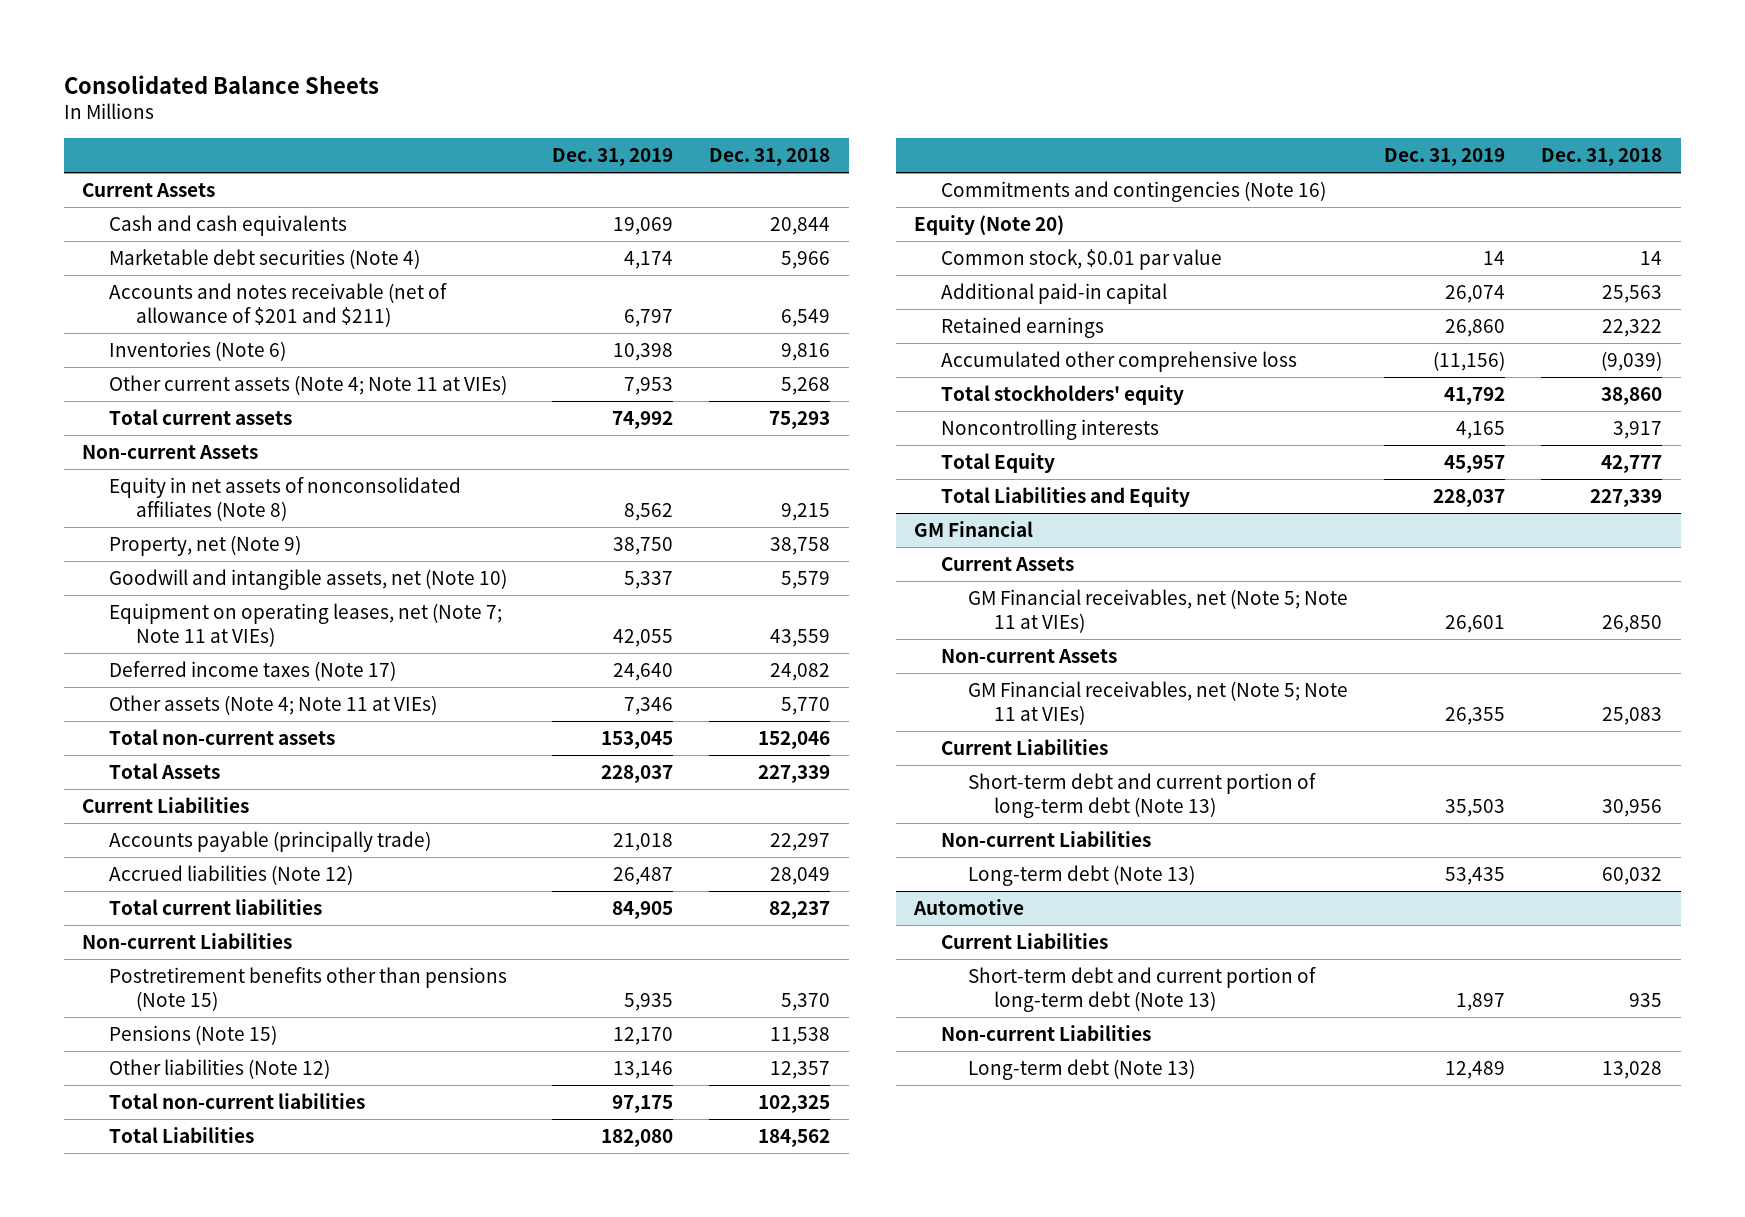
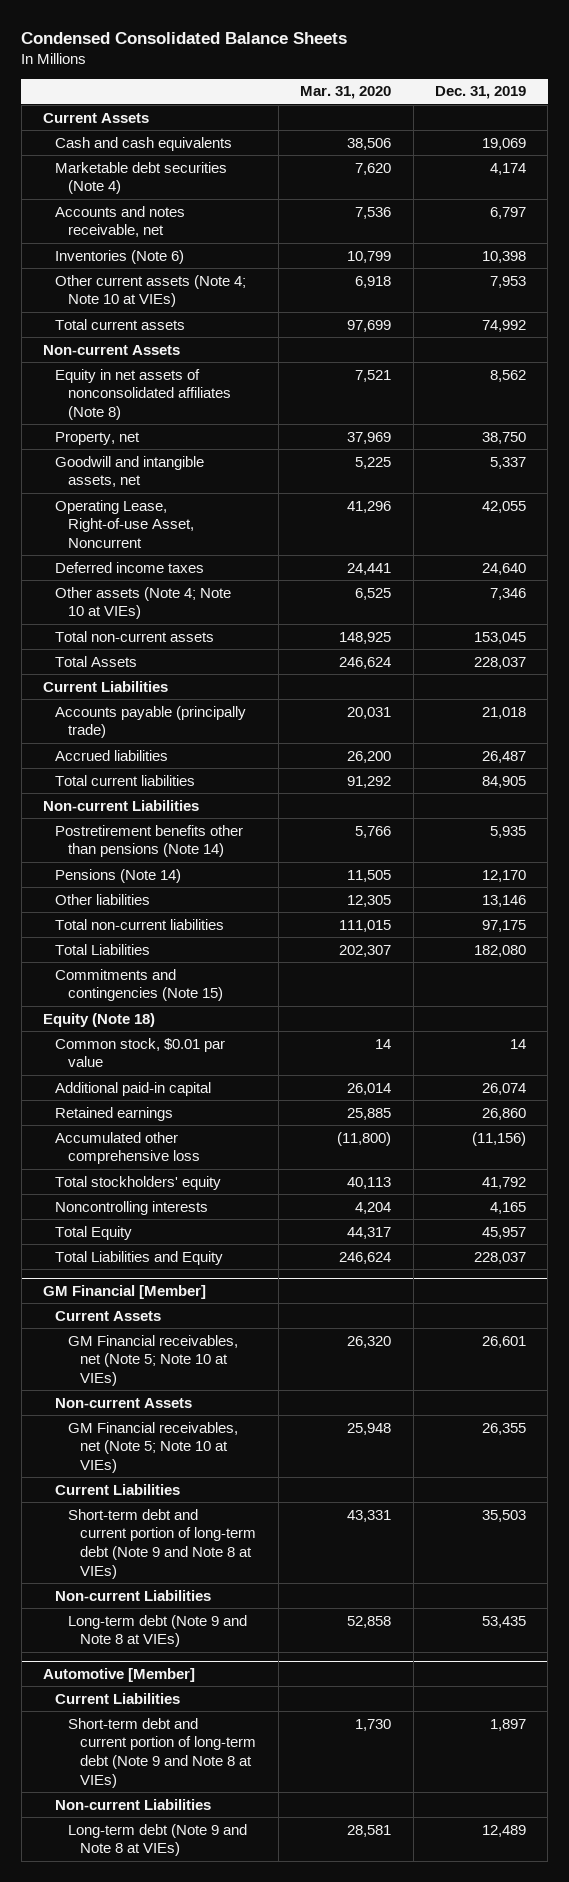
- Consolidated Balance Sheets
+ Condensed Consolidated Balance Sheets
- | Dec. 31, 2019 | Dec. 31, 2018
+ | Mar. 31, 2020 | Dec. 31, 2019
- Accounts and notes receivable (net of allowance of $201 and $211) | 6,797 | 6,549
+ Accounts and notes receivable, net | 7,536 | 6,797
- Other current assets (Note 4; Note 11 at VIEs) | 7,953 | 5,268
+ Other current assets (Note 4; Note 10 at VIEs) | 6,918 | 7,953
- Property, net (Note 9) | 38,750 | 38,758
- Goodwill and intangible assets, net (Note 10) | 5,337 | 5,579
- Equipment on operating leases, net (Note 7; Note 11 at VIEs) | 42,055 | 43,559
- Deferred income taxes (Note 17) | 24,640 | 24,082
- Other assets (Note 4; Note 11 at VIEs) | 7,346 | 5,770
+ Property, net | 37,969 | 38,750
+ Goodwill and intangible assets, net | 5,225 | 5,337
+ Operating Lease, Right-of-use Asset, Noncurrent | 41,296 | 42,055
+ Deferred income taxes | 24,441 | 24,640
+ Other assets (Note 4; Note 10 at VIEs) | 6,525 | 7,346
- Accrued liabilities (Note 12) | 26,487 | 28,049
+ Accrued liabilities | 26,200 | 26,487
- Postretirement benefits other than pensions (Note 15) | 5,935 | 5,370
- Pensions (Note 15) | 12,170 | 11,538
- Other liabilities (Note 12) | 13,146 | 12,357
+ Postretirement benefits other than pensions (Note 14) | 5,766 | 5,935
+ Pensions (Note 14) | 11,505 | 12,170
+ Other liabilities | 12,305 | 13,146
- Commitments and contingencies (Note 16)
- Equity (Note 20)
+ Commitments and contingencies (Note 15)
+ Equity (Note 18)
- GM Financial
+ GM Financial [Member]
- GM Financial receivables, net (Note 5; Note 11 at VIEs) | 26,601 | 26,850
+ GM Financial receivables, net (Note 5; Note 10 at VIEs) | 26,320 | 26,601
- GM Financial receivables, net (Note 5; Note 11 at VIEs) | 26,355 | 25,083
+ GM Financial receivables, net (Note 5; Note 10 at VIEs) | 25,948 | 26,355
- Short-term debt and current portion of long-term debt (Note 13) | 35,503 | 30,956
+ Short-term debt and current portion of long-term debt (Note 9 and Note 8 at VIEs) | 43,331 | 35,503
- Long-term debt (Note 13) | 53,435 | 60,032
- Automotive
+ Long-term debt (Note 9 and Note 8 at VIEs) | 52,858 | 53,435
+ Automotive [Member]
- Short-term debt and current portion of long-term debt (Note 13) | 1,897 | 935
+ Short-term debt and current portion of long-term debt (Note 9 and Note 8 at VIEs) | 1,730 | 1,897
- Long-term debt (Note 13) | 12,489 | 13,028
+ Long-term debt (Note 9 and Note 8 at VIEs) | 28,581 | 12,489

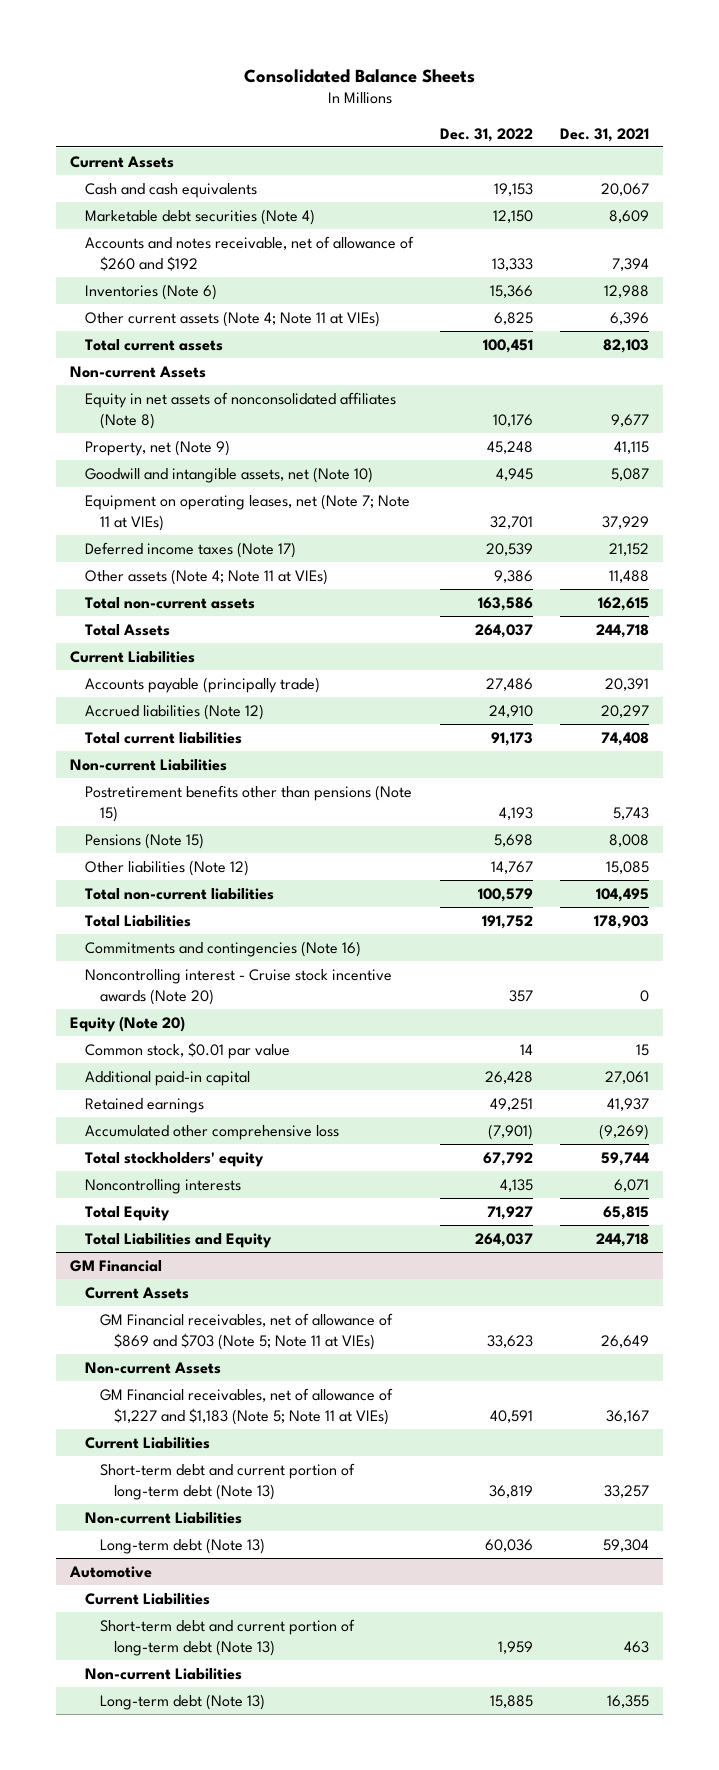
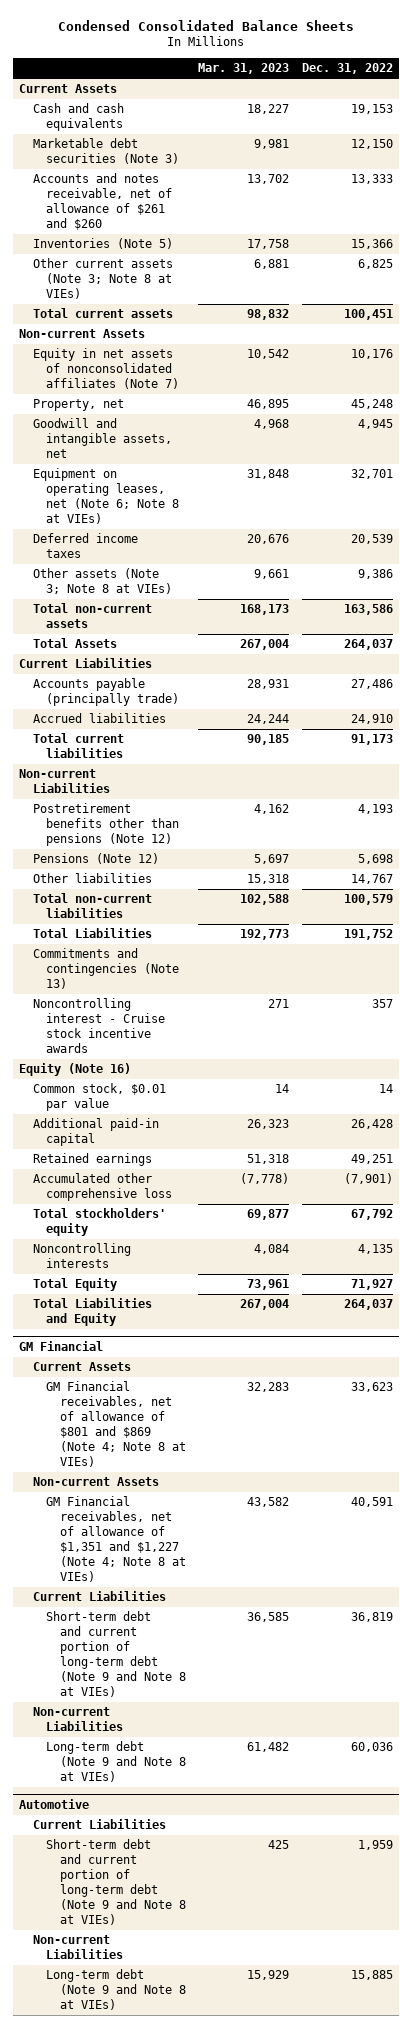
- Consolidated Balance Sheets
+ Condensed Consolidated Balance Sheets
- | Dec. 31, 2022 | Dec. 31, 2021
+ | Mar. 31, 2023 | Dec. 31, 2022
- Marketable debt securities (Note 4) | 12,150 | 8,609
- Accounts and notes receivable, net of allowance of $260 and $192 | 13,333 | 7,394
- Inventories (Note 6) | 15,366 | 12,988
- Other current assets (Note 4; Note 11 at VIEs) | 6,825 | 6,396
+ Marketable debt securities (Note 3) | 9,981 | 12,150
+ Accounts and notes receivable, net of allowance of $261 and $260 | 13,702 | 13,333
+ Inventories (Note 5) | 17,758 | 15,366
+ Other current assets (Note 3; Note 8 at VIEs) | 6,881 | 6,825
- Equity in net assets of nonconsolidated affiliates (Note 8) | 10,176 | 9,677
- Property, net (Note 9) | 45,248 | 41,115
- Goodwill and intangible assets, net (Note 10) | 4,945 | 5,087
- Equipment on operating leases, net (Note 7; Note 11 at VIEs) | 32,701 | 37,929
- Deferred income taxes (Note 17) | 20,539 | 21,152
- Other assets (Note 4; Note 11 at VIEs) | 9,386 | 11,488
+ Equity in net assets of nonconsolidated affiliates (Note 7) | 10,542 | 10,176
+ Property, net | 46,895 | 45,248
+ Goodwill and intangible assets, net | 4,968 | 4,945
+ Equipment on operating leases, net (Note 6; Note 8 at VIEs) | 31,848 | 32,701
+ Deferred income taxes | 20,676 | 20,539
+ Other assets (Note 3; Note 8 at VIEs) | 9,661 | 9,386
- Accrued liabilities (Note 12) | 24,910 | 20,297
+ Accrued liabilities | 24,244 | 24,910
- Postretirement benefits other than pensions (Note 15) | 4,193 | 5,743
- Pensions (Note 15) | 5,698 | 8,008
- Other liabilities (Note 12) | 14,767 | 15,085
+ Postretirement benefits other than pensions (Note 12) | 4,162 | 4,193
+ Pensions (Note 12) | 5,697 | 5,698
+ Other liabilities | 15,318 | 14,767
- Commitments and contingencies (Note 16)
- Noncontrolling interest - Cruise stock incentive awards (Note 20) | 357 | 0
- Equity (Note 20)
+ Commitments and contingencies (Note 13)
+ Noncontrolling interest - Cruise stock incentive awards | 271 | 357
+ Equity (Note 16)
@ GM Financial
- GM Financial receivables, net of allowance of $869 and $703 (Note 5; Note 11 at VIEs) | 33,623 | 26,649
+ GM Financial receivables, net of allowance of $801 and $869 (Note 4; Note 8 at VIEs) | 32,283 | 33,623
- GM Financial receivables, net of allowance of $1,227 and $1,183 (Note 5; Note 11 at VIEs) | 40,591 | 36,167
+ GM Financial receivables, net of allowance of $1,351 and $1,227 (Note 4; Note 8 at VIEs) | 43,582 | 40,591
- Short-term debt and current portion of long-term debt (Note 13) | 36,819 | 33,257
+ Short-term debt and current portion of long-term debt (Note 9 and Note 8 at VIEs) | 36,585 | 36,819
- Long-term debt (Note 13) | 60,036 | 59,304
+ Long-term debt (Note 9 and Note 8 at VIEs) | 61,482 | 60,036
@ Automotive
- Short-term debt and current portion of long-term debt (Note 13) | 1,959 | 463
+ Short-term debt and current portion of long-term debt (Note 9 and Note 8 at VIEs) | 425 | 1,959
- Long-term debt (Note 13) | 15,885 | 16,355
+ Long-term debt (Note 9 and Note 8 at VIEs) | 15,929 | 15,885

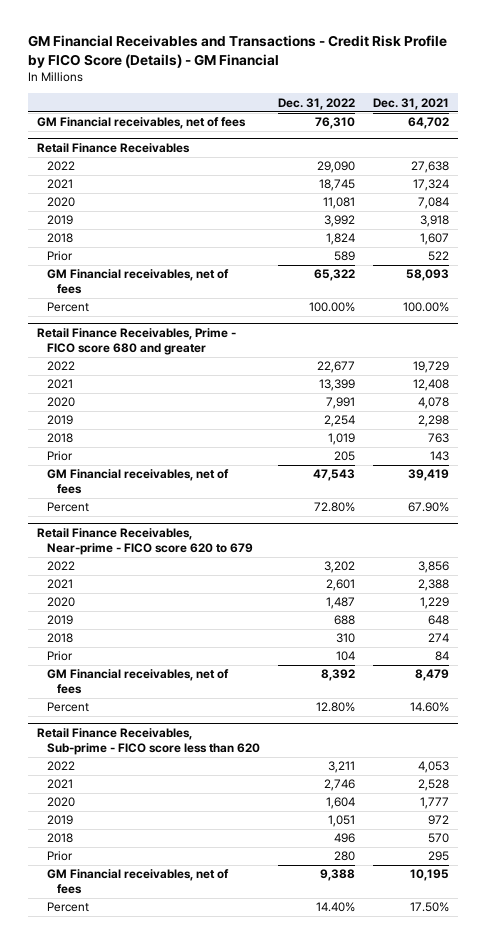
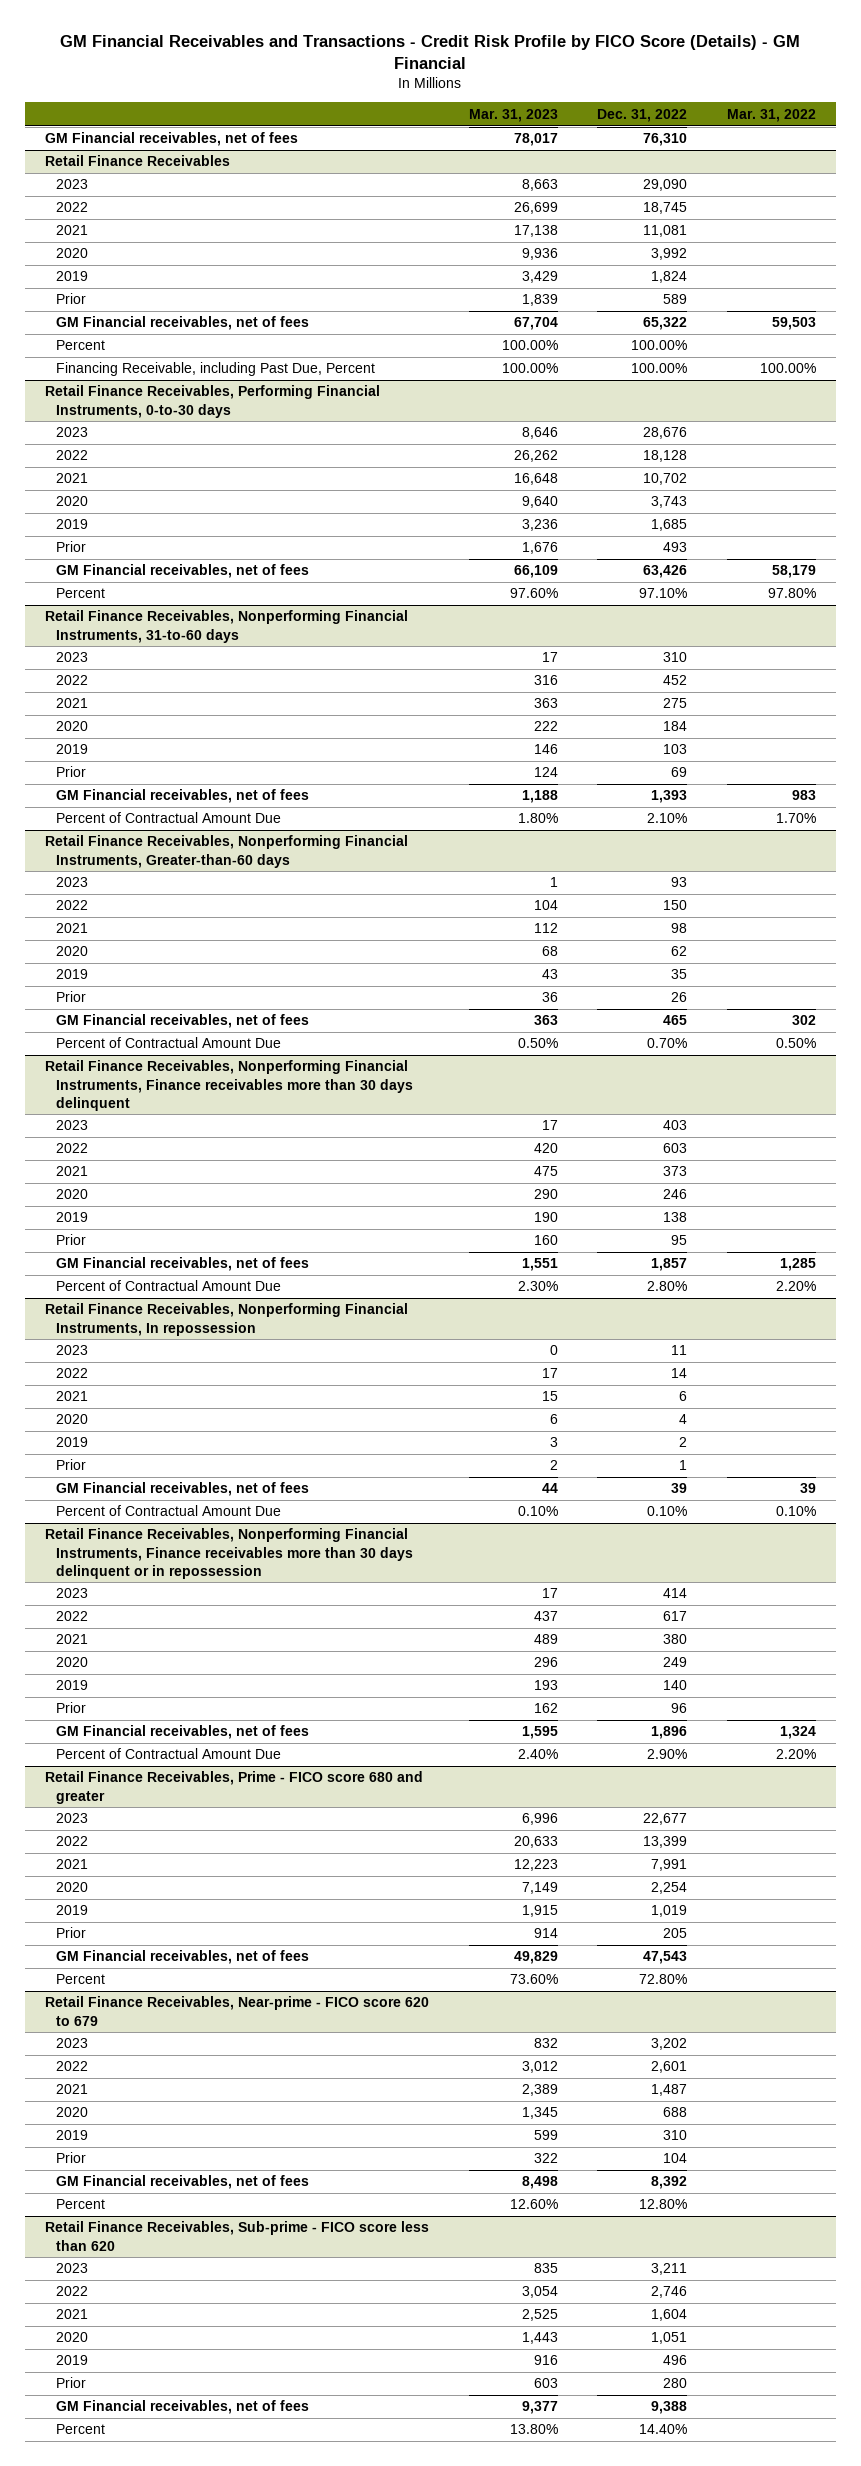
- | Dec. 31, 2022 | Dec. 31, 2021
+ | Mar. 31, 2023 | Dec. 31, 2022 | Mar. 31, 2022
@ Retail Finance Receivables
- 2022 | 29,090 | 27,638
- 2021 | 18,745 | 17,324
- 2020 | 11,081 | 7,084
- 2019 | 3,992 | 3,918
- 2018 | 1,824 | 1,607
+ 2023 | 8,663 | 29,090 |
+ 2022 | 26,699 | 18,745 |
+ 2021 | 17,138 | 11,081 |
+ 2020 | 9,936 | 3,992 |
+ 2019 | 3,429 | 1,824 |
+ Financing Receivable, including Past Due, Percent | 100.00% | 100.00% | 100.00%
+ Retail Finance Receivables, Performing Financial Instruments, 0-to-30 days
+ 2023 | 8,646 | 28,676 |
+ 2022 | 26,262 | 18,128 |
+ 2021 | 16,648 | 10,702 |
+ 2020 | 9,640 | 3,743 |
+ 2019 | 3,236 | 1,685 |
+ Prior | 1,676 | 493 |
+ GM Financial receivables, net of fees | 66,109 | 63,426 | 58,179
+ Percent | 97.60% | 97.10% | 97.80%
+ Retail Finance Receivables, Nonperforming Financial Instruments, 31-to-60 days
+ 2023 | 17 | 310 |
+ 2022 | 316 | 452 |
+ 2021 | 363 | 275 |
+ 2020 | 222 | 184 |
+ 2019 | 146 | 103 |
+ Prior | 124 | 69 |
+ GM Financial receivables, net of fees | 1,188 | 1,393 | 983
+ Percent of Contractual Amount Due | 1.80% | 2.10% | 1.70%
+ Retail Finance Receivables, Nonperforming Financial Instruments, Greater-than-60 days
+ 2023 | 1 | 93 |
+ 2022 | 104 | 150 |
+ 2021 | 112 | 98 |
+ 2020 | 68 | 62 |
+ 2019 | 43 | 35 |
+ Prior | 36 | 26 |
+ GM Financial receivables, net of fees | 363 | 465 | 302
+ Percent of Contractual Amount Due | 0.50% | 0.70% | 0.50%
+ Retail Finance Receivables, Nonperforming Financial Instruments, Finance receivables more than 30 days delinquent
+ 2023 | 17 | 403 |
+ 2022 | 420 | 603 |
+ 2021 | 475 | 373 |
+ 2020 | 290 | 246 |
+ 2019 | 190 | 138 |
+ Prior | 160 | 95 |
+ GM Financial receivables, net of fees | 1,551 | 1,857 | 1,285
+ Percent of Contractual Amount Due | 2.30% | 2.80% | 2.20%
+ Retail Finance Receivables, Nonperforming Financial Instruments, In repossession
+ 2023 | 0 | 11 |
+ 2022 | 17 | 14 |
+ 2021 | 15 | 6 |
+ 2020 | 6 | 4 |
+ 2019 | 3 | 2 |
+ Prior | 2 | 1 |
+ GM Financial receivables, net of fees | 44 | 39 | 39
+ Percent of Contractual Amount Due | 0.10% | 0.10% | 0.10%
+ Retail Finance Receivables, Nonperforming Financial Instruments, Finance receivables more than 30 days delinquent or in repossession
+ 2023 | 17 | 414 |
+ 2022 | 437 | 617 |
+ 2021 | 489 | 380 |
+ 2020 | 296 | 249 |
+ 2019 | 193 | 140 |
+ Prior | 162 | 96 |
+ GM Financial receivables, net of fees | 1,595 | 1,896 | 1,324
+ Percent of Contractual Amount Due | 2.40% | 2.90% | 2.20%
@ Retail Finance Receivables, Prime - FICO score 680 and greater
- 2022 | 22,677 | 19,729
- 2021 | 13,399 | 12,408
- 2020 | 7,991 | 4,078
- 2019 | 2,254 | 2,298
- 2018 | 1,019 | 763
+ 2023 | 6,996 | 22,677 |
+ 2022 | 20,633 | 13,399 |
+ 2021 | 12,223 | 7,991 |
+ 2020 | 7,149 | 2,254 |
+ 2019 | 1,915 | 1,019 |
@ Retail Finance Receivables, Near-prime - FICO score 620 to 679
- 2022 | 3,202 | 3,856
- 2021 | 2,601 | 2,388
- 2020 | 1,487 | 1,229
- 2019 | 688 | 648
- 2018 | 310 | 274
+ 2023 | 832 | 3,202 |
+ 2022 | 3,012 | 2,601 |
+ 2021 | 2,389 | 1,487 |
+ 2020 | 1,345 | 688 |
+ 2019 | 599 | 310 |
@ Retail Finance Receivables, Sub-prime - FICO score less than 620
- 2022 | 3,211 | 4,053
- 2021 | 2,746 | 2,528
- 2020 | 1,604 | 1,777
- 2019 | 1,051 | 972
- 2018 | 496 | 570
+ 2023 | 835 | 3,211 |
+ 2022 | 3,054 | 2,746 |
+ 2021 | 2,525 | 1,604 |
+ 2020 | 1,443 | 1,051 |
+ 2019 | 916 | 496 |

